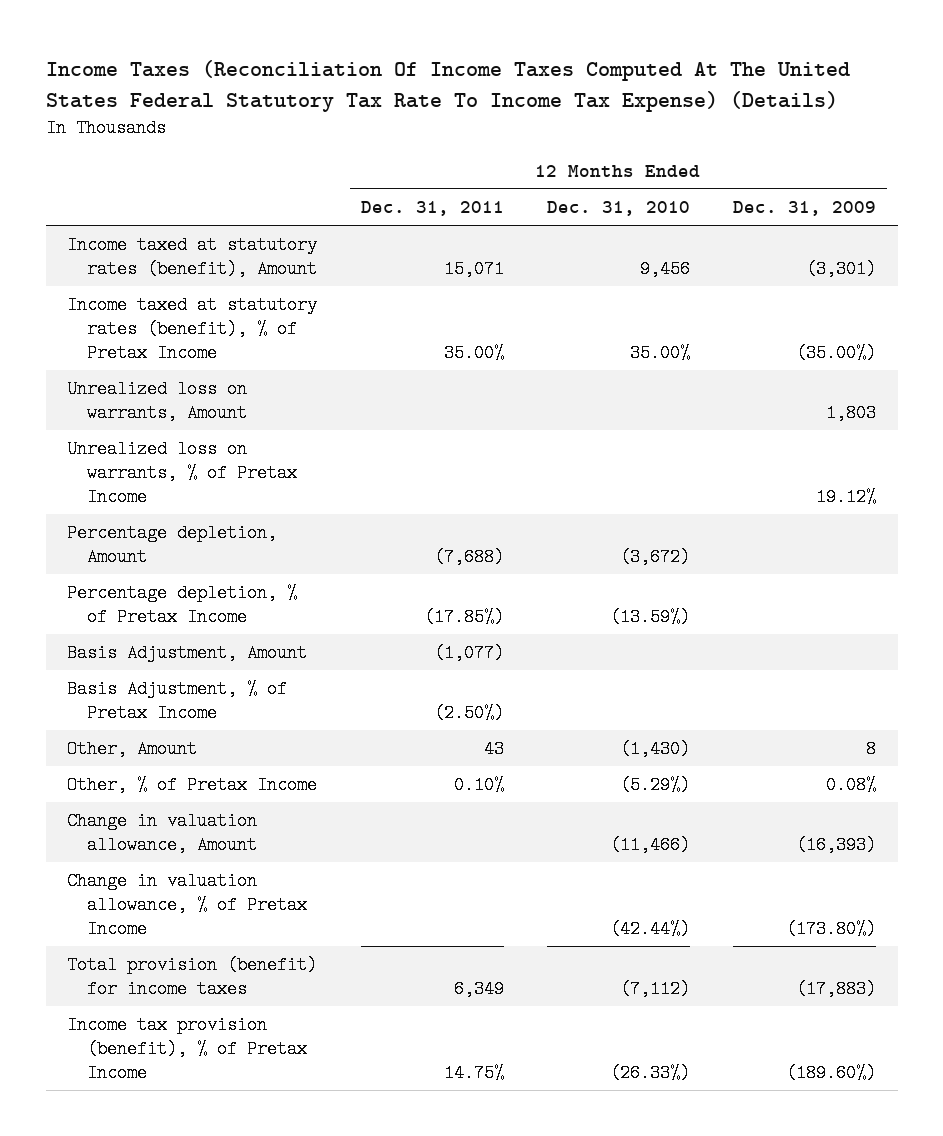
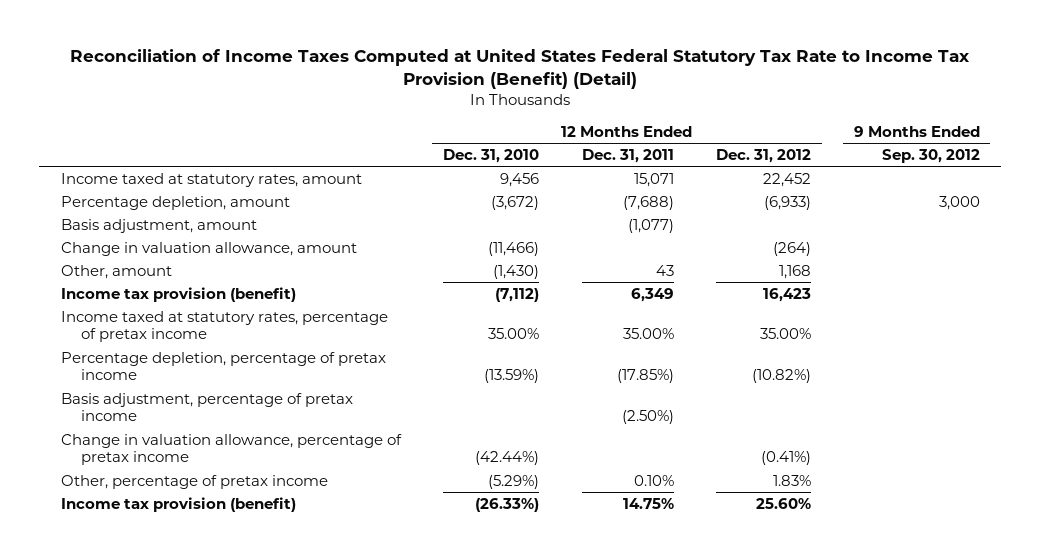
- Income Taxes (Reconciliation Of Income Taxes Computed At The United States Federal Statutory Tax Rate To Income Tax Expense) (Details)
+ Reconciliation of Income Taxes Computed at United States Federal Statutory Tax Rate to Income Tax Provision (Benefit) (Detail)
- | 12 Months Ended Dec. 31, 2011 | 12 Months Ended Dec. 31, 2010 | 12 Months Ended Dec. 31, 2009
+ | 12 Months Ended Dec. 31, 2010 | 12 Months Ended Dec. 31, 2011 | 12 Months Ended Dec. 31, 2012 | 9 Months Ended Sep. 30, 2012
- Income taxed at statutory rates (benefit), Amount | 15,071 | 9,456 | (3,301)
- Income taxed at statutory rates (benefit), % of Pretax Income | 35.00% | 35.00% | (35.00%)
- Unrealized loss on warrants, Amount | | | 1,803
- Unrealized loss on warrants, % of Pretax Income | | | 19.12%
- Percentage depletion, Amount | (7,688) | (3,672) |
- Percentage depletion, % of Pretax Income | (17.85%) | (13.59%) |
- Basis Adjustment, Amount | (1,077) | |
- Basis Adjustment, % of Pretax Income | (2.50%) | |
- Other, Amount | 43 | (1,430) | 8
- Other, % of Pretax Income | 0.10% | (5.29%) | 0.08%
- Change in valuation allowance, Amount | | (11,466) | (16,393)
- Change in valuation allowance, % of Pretax Income | | (42.44%) | (173.80%)
- Total provision (benefit) for income taxes | 6,349 | (7,112) | (17,883)
- Income tax provision (benefit), % of Pretax Income | 14.75% | (26.33%) | (189.60%)
+ Income taxed at statutory rates, amount | 9,456 | 15,071 | 22,452 |
+ Percentage depletion, amount | (3,672) | (7,688) | (6,933) | 3,000
+ Basis adjustment, amount | | (1,077) | |
+ Change in valuation allowance, amount | (11,466) | | (264) |
+ Other, amount | (1,430) | 43 | 1,168 |
+ Income tax provision (benefit) | (7,112) | 6,349 | 16,423 |
+ Income taxed at statutory rates, percentage of pretax income | 35.00% | 35.00% | 35.00% |
+ Percentage depletion, percentage of pretax income | (13.59%) | (17.85%) | (10.82%) |
+ Basis adjustment, percentage of pretax income | | (2.50%) | |
+ Change in valuation allowance, percentage of pretax income | (42.44%) | | (0.41%) |
+ Other, percentage of pretax income | (5.29%) | 0.10% | 1.83% |
+ Income tax provision (benefit) | (26.33%) | 14.75% | 25.60% |

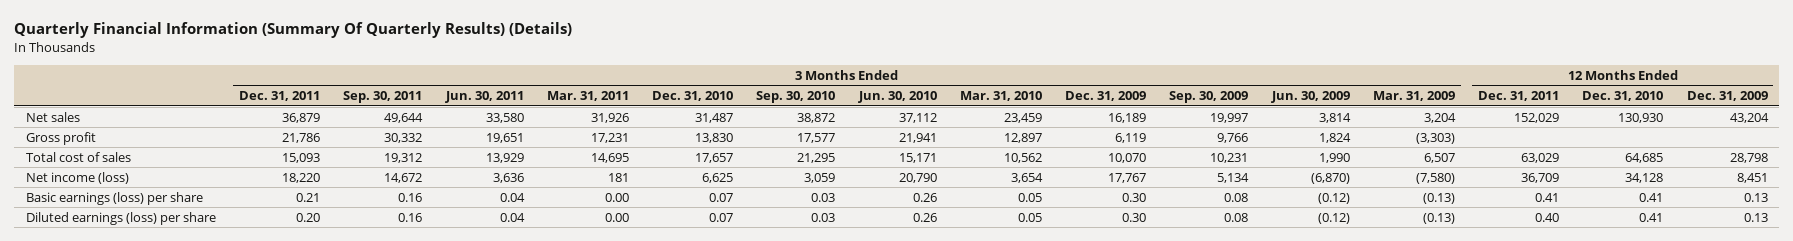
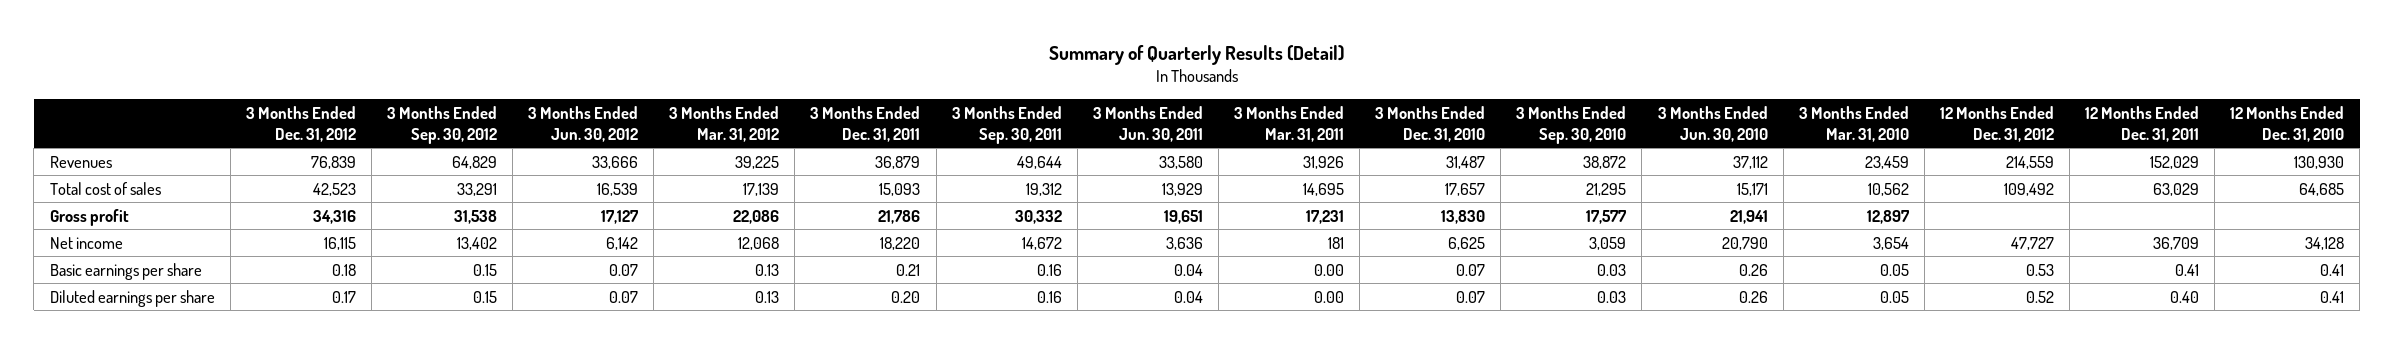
- Quarterly Financial Information (Summary Of Quarterly Results) (Details)
+ Summary of Quarterly Results (Detail)
- | 3 Months Ended Dec. 31, 2011 | 3 Months Ended Sep. 30, 2011 | 3 Months Ended Jun. 30, 2011 | 3 Months Ended Mar. 31, 2011 | 3 Months Ended Dec. 31, 2010 | 3 Months Ended Sep. 30, 2010 | 3 Months Ended Jun. 30, 2010 | 3 Months Ended Mar. 31, 2010 | 3 Months Ended Dec. 31, 2009 | 3 Months Ended Sep. 30, 2009 | 3 Months Ended Jun. 30, 2009 | 3 Months Ended Mar. 31, 2009 | 12 Months Ended Dec. 31, 2011 | 12 Months Ended Dec. 31, 2010 | 12 Months Ended Dec. 31, 2009
+ | 3 Months Ended Dec. 31, 2012 | 3 Months Ended Sep. 30, 2012 | 3 Months Ended Jun. 30, 2012 | 3 Months Ended Mar. 31, 2012 | 3 Months Ended Dec. 31, 2011 | 3 Months Ended Sep. 30, 2011 | 3 Months Ended Jun. 30, 2011 | 3 Months Ended Mar. 31, 2011 | 3 Months Ended Dec. 31, 2010 | 3 Months Ended Sep. 30, 2010 | 3 Months Ended Jun. 30, 2010 | 3 Months Ended Mar. 31, 2010 | 12 Months Ended Dec. 31, 2012 | 12 Months Ended Dec. 31, 2011 | 12 Months Ended Dec. 31, 2010
- Net sales | 36,879 | 49,644 | 33,580 | 31,926 | 31,487 | 38,872 | 37,112 | 23,459 | 16,189 | 19,997 | 3,814 | 3,204 | 152,029 | 130,930 | 43,204
+ Revenues | 76,839 | 64,829 | 33,666 | 39,225 | 36,879 | 49,644 | 33,580 | 31,926 | 31,487 | 38,872 | 37,112 | 23,459 | 214,559 | 152,029 | 130,930
- Net income (loss) | 18,220 | 14,672 | 3,636 | 181 | 6,625 | 3,059 | 20,790 | 3,654 | 17,767 | 5,134 | (6,870) | (7,580) | 36,709 | 34,128 | 8,451
- Basic earnings (loss) per share | 0.21 | 0.16 | 0.04 | 0.00 | 0.07 | 0.03 | 0.26 | 0.05 | 0.30 | 0.08 | (0.12) | (0.13) | 0.41 | 0.41 | 0.13
- Diluted earnings (loss) per share | 0.20 | 0.16 | 0.04 | 0.00 | 0.07 | 0.03 | 0.26 | 0.05 | 0.30 | 0.08 | (0.12) | (0.13) | 0.40 | 0.41 | 0.13
moved down: Gross profit | 34,316 | 31,538 | 17,127 | 22,086 | 21,786 | 30,332 | 19,651 | 17,231 | 13,830 | 17,577 | 21,941 | 12,897 | | |
+ Net income | 16,115 | 13,402 | 6,142 | 12,068 | 18,220 | 14,672 | 3,636 | 181 | 6,625 | 3,059 | 20,790 | 3,654 | 47,727 | 36,709 | 34,128
+ Basic earnings per share | 0.18 | 0.15 | 0.07 | 0.13 | 0.21 | 0.16 | 0.04 | 0.00 | 0.07 | 0.03 | 0.26 | 0.05 | 0.53 | 0.41 | 0.41
+ Diluted earnings per share | 0.17 | 0.15 | 0.07 | 0.13 | 0.20 | 0.16 | 0.04 | 0.00 | 0.07 | 0.03 | 0.26 | 0.05 | 0.52 | 0.40 | 0.41

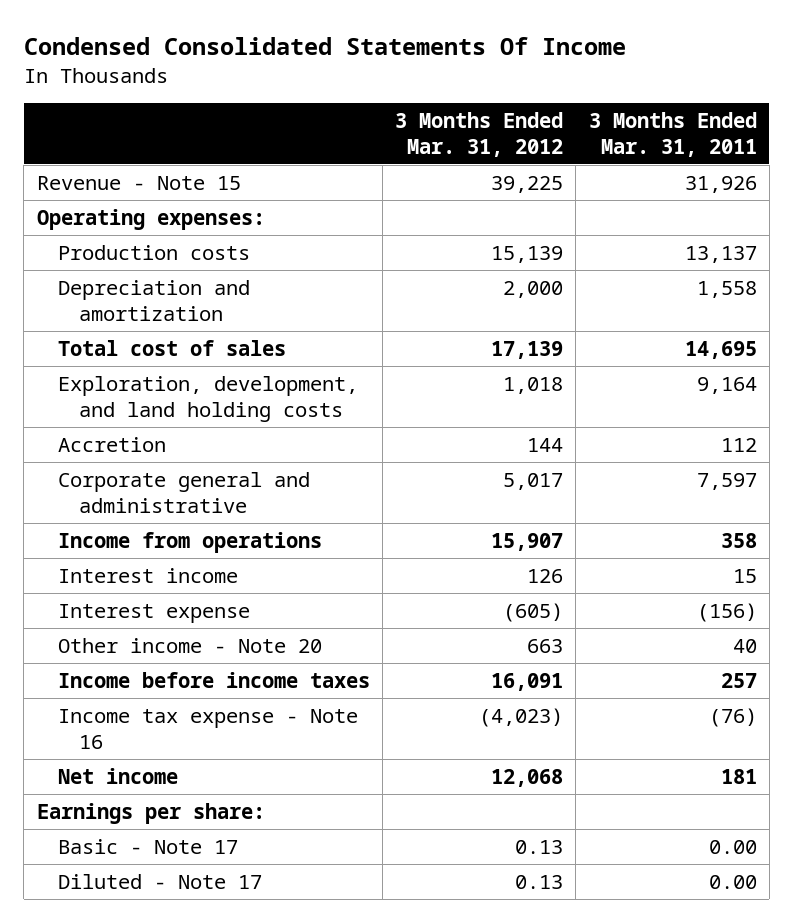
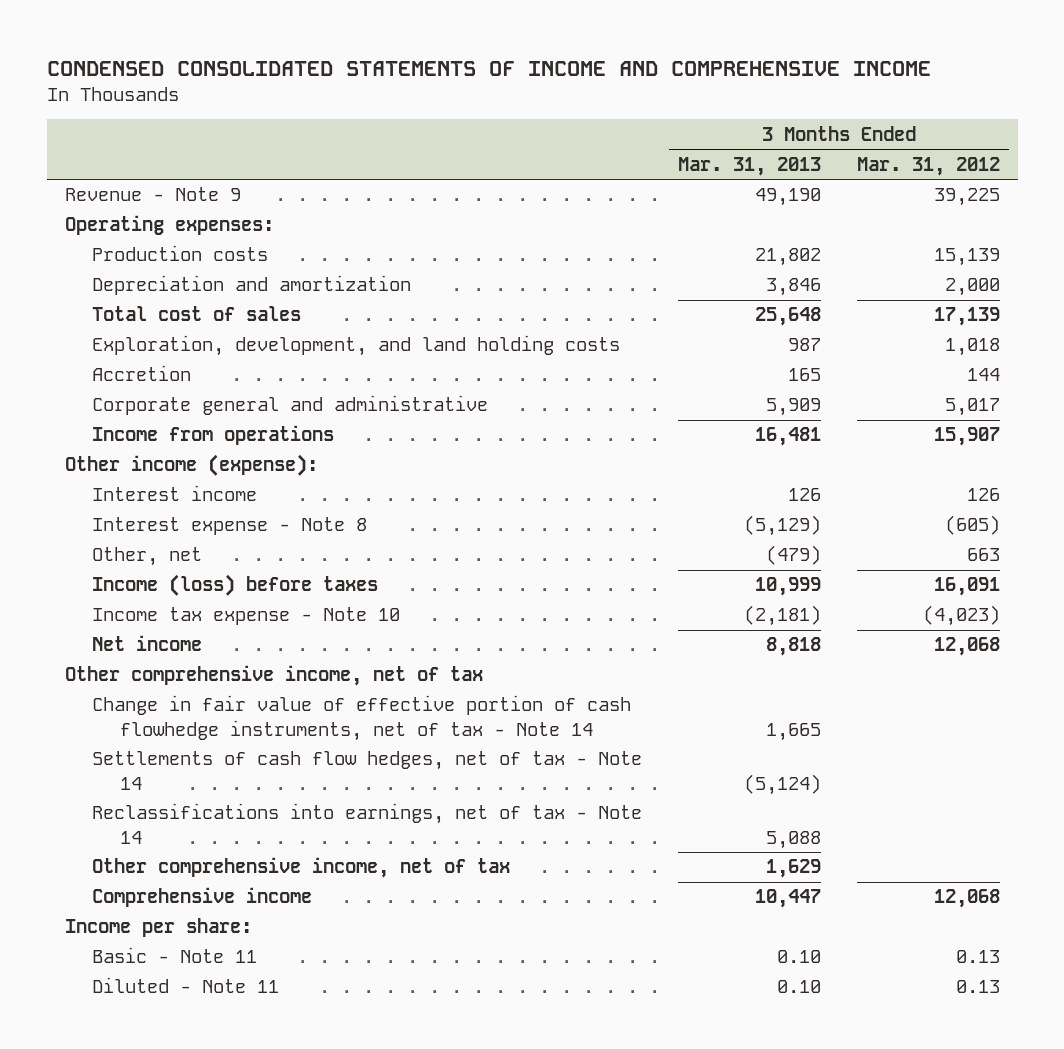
- Condensed Consolidated Statements Of Income
+ CONDENSED CONSOLIDATED STATEMENTS OF INCOME AND COMPREHENSIVE INCOME
- | 3 Months Ended Mar. 31, 2012 | 3 Months Ended Mar. 31, 2011
+ | 3 Months Ended Mar. 31, 2013 | 3 Months Ended Mar. 31, 2012
- Revenue - Note 15 | 39,225 | 31,926
+ Revenue - Note 9 | 49,190 | 39,225
+ Other income (expense):
- Interest expense | (605) | (156)
- Other income - Note 20 | 663 | 40
- Income before income taxes | 16,091 | 257
- Income tax expense - Note 16 | (4,023) | (76)
+ Interest expense - Note 8 | (5,129) | (605)
+ Other, net | (479) | 663
+ Income (loss) before taxes | 10,999 | 16,091
+ Income tax expense - Note 10 | (2,181) | (4,023)
- Earnings per share:
- Basic - Note 17 | 0.13 | 0.00
- Diluted - Note 17 | 0.13 | 0.00
+ Other comprehensive income, net of tax
+ Change in fair value of effective portion of cash flowhedge instruments, net of tax - Note 14 | 1,665 |
+ Settlements of cash flow hedges, net of tax - Note 14 | (5,124) |
+ Reclassifications into earnings, net of tax - Note 14 | 5,088 |
+ Other comprehensive income, net of tax | 1,629 |
+ Comprehensive income | 10,447 | 12,068
+ Income per share:
+ Basic - Note 11 | 0.10 | 0.13
+ Diluted - Note 11 | 0.10 | 0.13

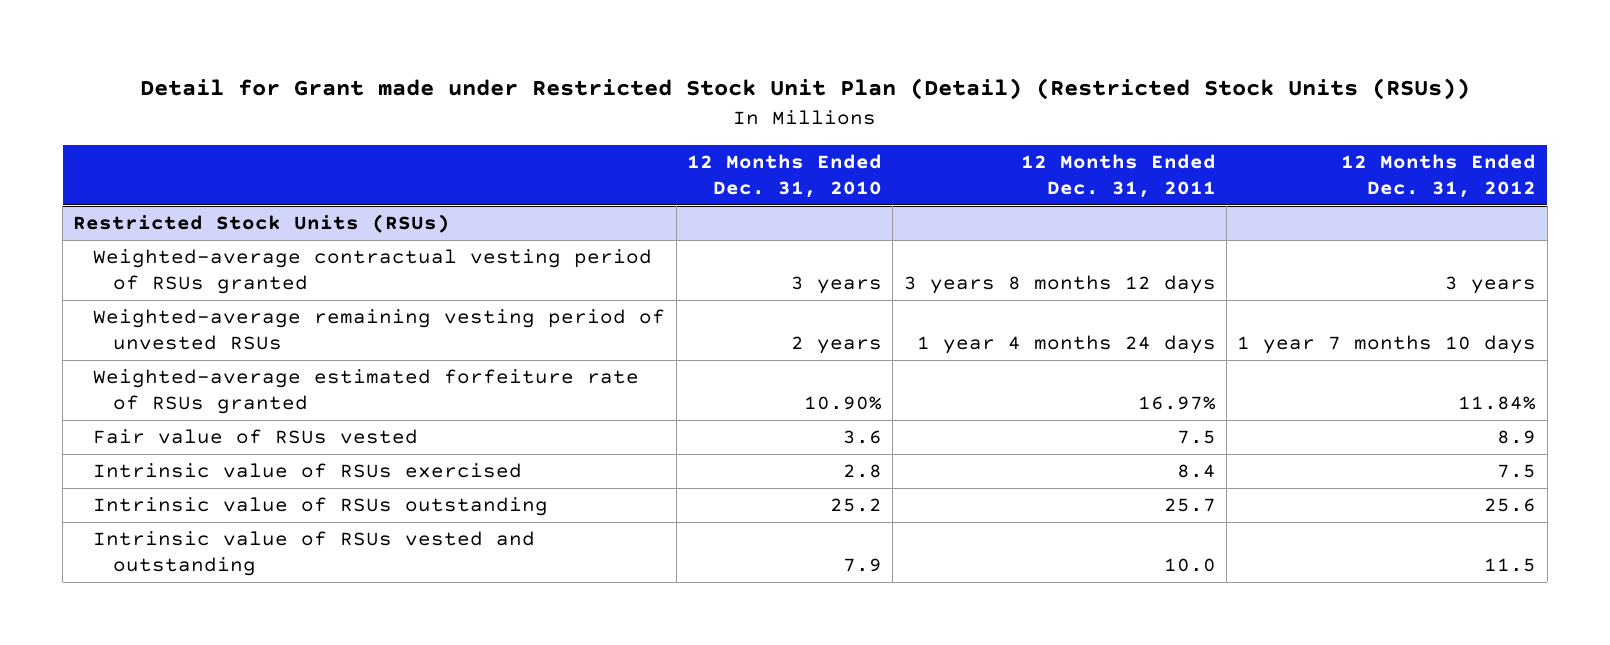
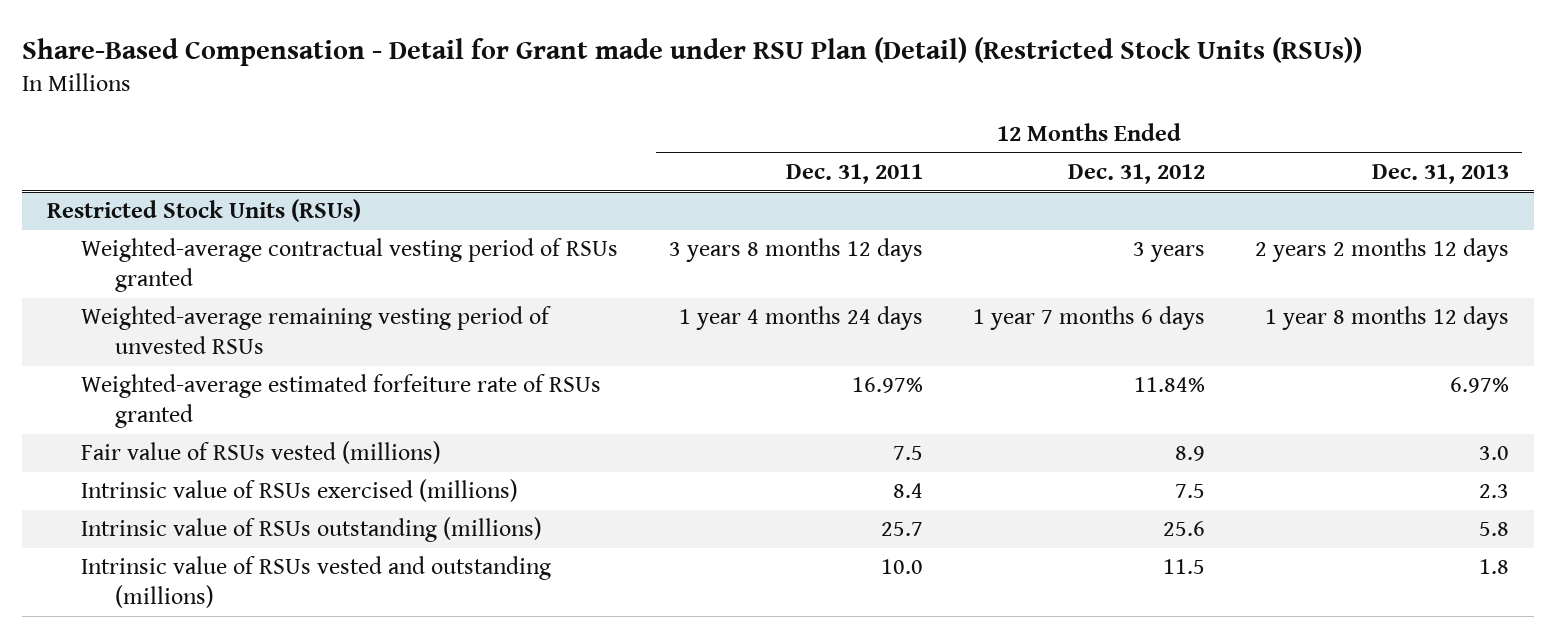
- Detail for Grant made under Restricted Stock Unit Plan (Detail) (Restricted Stock Units (RSUs))
+ Share-Based Compensation - Detail for Grant made under RSU Plan (Detail) (Restricted Stock Units (RSUs))
- | 12 Months Ended Dec. 31, 2010 | 12 Months Ended Dec. 31, 2011 | 12 Months Ended Dec. 31, 2012
+ | 12 Months Ended Dec. 31, 2011 | 12 Months Ended Dec. 31, 2012 | 12 Months Ended Dec. 31, 2013
@ Restricted Stock Units (RSUs)
- Weighted-average remaining vesting period of unvested RSUs | 2 years | 1 year 4 months 24 days | 1 year 7 months 10 days
+ Weighted-average remaining vesting period of unvested RSUs | 1 year 4 months 24 days | 1 year 7 months 6 days | 1 year 8 months 12 days
- Fair value of RSUs vested | 3.6 | 7.5 | 8.9
- Intrinsic value of RSUs exercised | 2.8 | 8.4 | 7.5
- Intrinsic value of RSUs outstanding | 25.2 | 25.7 | 25.6
- Intrinsic value of RSUs vested and outstanding | 7.9 | 10.0 | 11.5
+ Fair value of RSUs vested (millions) | 7.5 | 8.9 | 3.0
+ Intrinsic value of RSUs exercised (millions) | 8.4 | 7.5 | 2.3
+ Intrinsic value of RSUs outstanding (millions) | 25.7 | 25.6 | 5.8
+ Intrinsic value of RSUs vested and outstanding (millions) | 10.0 | 11.5 | 1.8

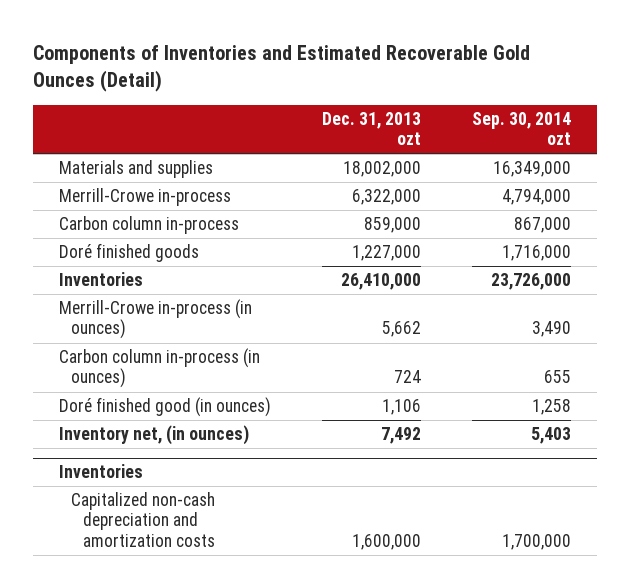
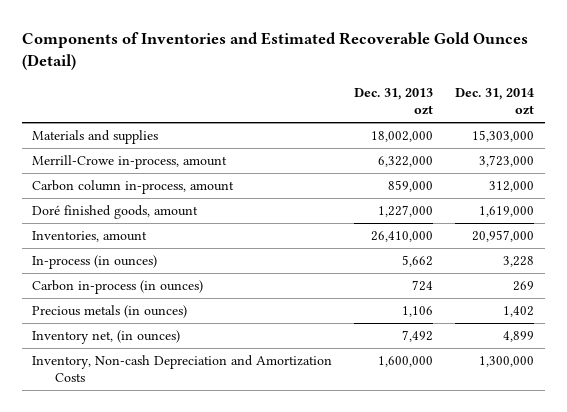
- | Dec. 31, 2013 ozt | Sep. 30, 2014 ozt
+ | Dec. 31, 2013 ozt | Dec. 31, 2014 ozt
- Merrill-Crowe in-process | 6,322,000 | 4,794,000
- Carbon column in-process | 859,000 | 867,000
- Doré finished goods | 1,227,000 | 1,716,000
- Inventories | 26,410,000 | 23,726,000
- Merrill-Crowe in-process (in ounces) | 5,662 | 3,490
- Carbon column in-process (in ounces) | 724 | 655
- Doré finished good (in ounces) | 1,106 | 1,258
+ Merrill-Crowe in-process, amount | 6,322,000 | 3,723,000
+ Carbon column in-process, amount | 859,000 | 312,000
+ Doré finished goods, amount | 1,227,000 | 1,619,000
+ Inventories, amount | 26,410,000 | 20,957,000
+ In-process (in ounces) | 5,662 | 3,228
+ Carbon in-process (in ounces) | 724 | 269
+ Precious metals (in ounces) | 1,106 | 1,402
- Inventories
- Capitalized non-cash depreciation and amortization costs | 1,600,000 | 1,700,000
+ Inventory, Non-cash Depreciation and Amortization Costs | 1,600,000 | 1,300,000

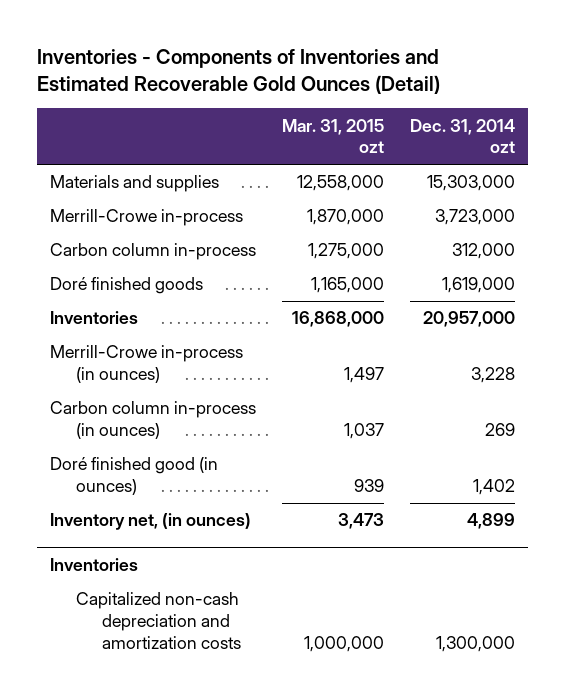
- Components of Inventories and Estimated Recoverable Gold Ounces (Detail)
+ Inventories - Components of Inventories and Estimated Recoverable Gold Ounces (Detail)
- | Dec. 31, 2013 ozt | Dec. 31, 2014 ozt
+ | Mar. 31, 2015 ozt | Dec. 31, 2014 ozt
- Merrill-Crowe in-process, amount | 6,322,000 | 3,723,000
- Carbon column in-process, amount | 859,000 | 312,000
- Doré finished goods, amount | 1,227,000 | 1,619,000
- Inventories, amount | 26,410,000 | 20,957,000
- In-process (in ounces) | 5,662 | 3,228
- Carbon in-process (in ounces) | 724 | 269
- Precious metals (in ounces) | 1,106 | 1,402
+ Merrill-Crowe in-process | 1,870,000 | 3,723,000
+ Carbon column in-process | 1,275,000 | 312,000
+ Doré finished goods | 1,165,000 | 1,619,000
+ Inventories | 16,868,000 | 20,957,000
+ Merrill-Crowe in-process (in ounces) | 1,497 | 3,228
+ Carbon column in-process (in ounces) | 1,037 | 269
+ Doré finished good (in ounces) | 939 | 1,402
- Inventory, Non-cash Depreciation and Amortization Costs | 1,600,000 | 1,300,000
+ Inventories
+ Capitalized non-cash depreciation and amortization costs | 1,000,000 | 1,300,000

